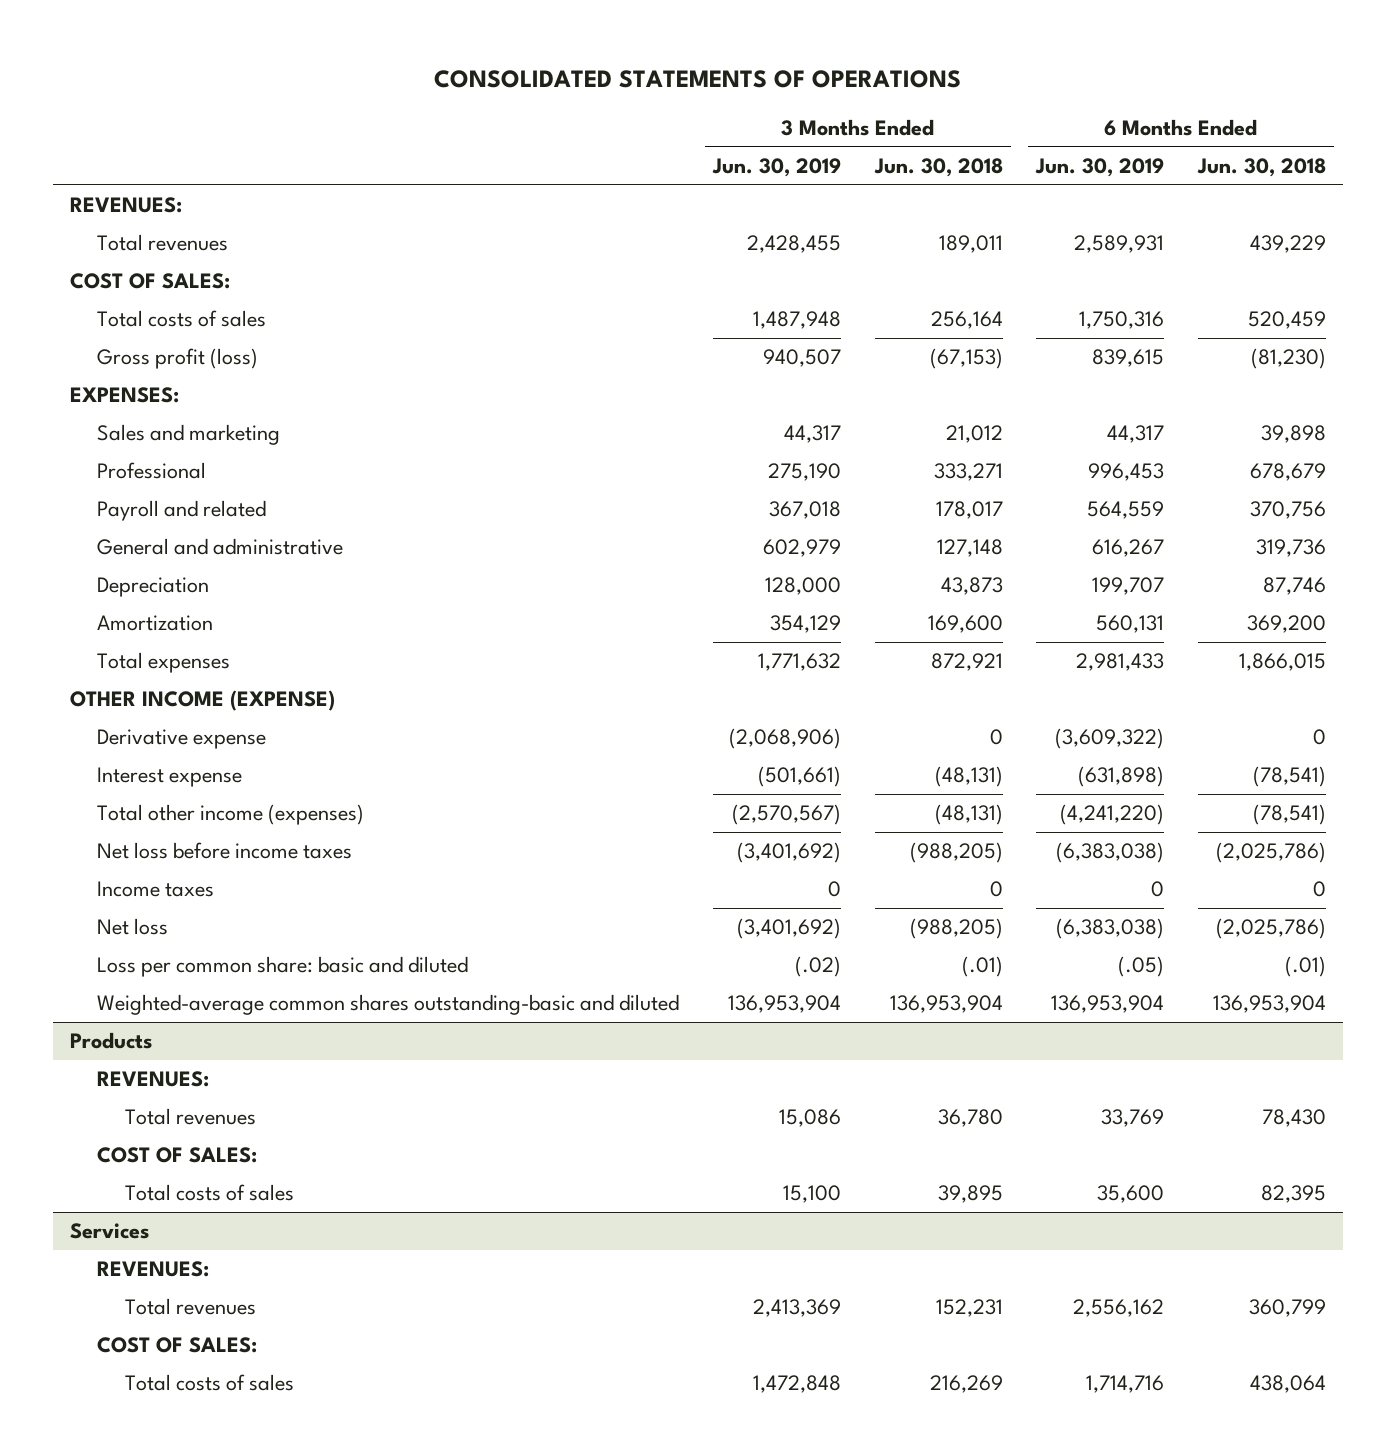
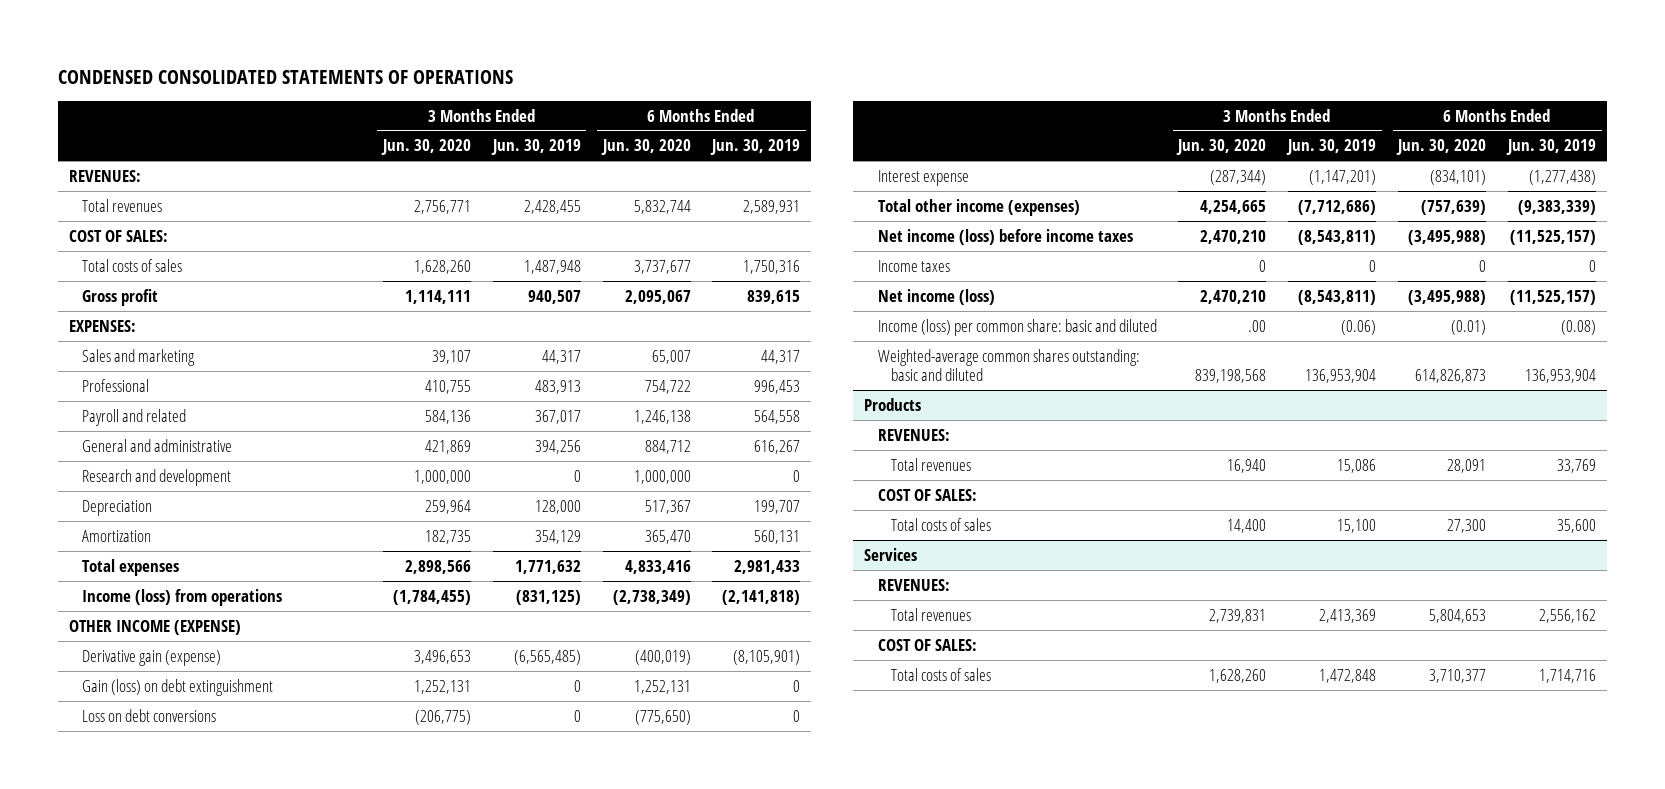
- CONSOLIDATED STATEMENTS OF OPERATIONS
+ CONDENSED CONSOLIDATED STATEMENTS OF OPERATIONS
- | 3 Months Ended Jun. 30, 2019 | 3 Months Ended Jun. 30, 2018 | 6 Months Ended Jun. 30, 2019 | 6 Months Ended Jun. 30, 2018
+ | 3 Months Ended Jun. 30, 2020 | 3 Months Ended Jun. 30, 2019 | 6 Months Ended Jun. 30, 2020 | 6 Months Ended Jun. 30, 2019
- Gross profit (loss) | 940,507 | (67,153) | 839,615 | (81,230)
+ Gross profit | 1,114,111 | 940,507 | 2,095,067 | 839,615
- Professional | 275,190 | 333,271 | 996,453 | 678,679
- Payroll and related | 367,018 | 178,017 | 564,559 | 370,756
- General and administrative | 602,979 | 127,148 | 616,267 | 319,736
+ Professional | 410,755 | 483,913 | 754,722 | 996,453
+ Payroll and related | 584,136 | 367,017 | 1,246,138 | 564,558
+ General and administrative | 421,869 | 394,256 | 884,712 | 616,267
+ Research and development | 1,000,000 | 0 | 1,000,000 | 0
+ Income (loss) from operations | (1,784,455) | (831,125) | (2,738,349) | (2,141,818)
- Derivative expense | (2,068,906) | 0 | (3,609,322) | 0
- Interest expense | (501,661) | (48,131) | (631,898) | (78,541)
- Total other income (expenses) | (2,570,567) | (48,131) | (4,241,220) | (78,541)
- Net loss before income taxes | (3,401,692) | (988,205) | (6,383,038) | (2,025,786)
+ Derivative gain (expense) | 3,496,653 | (6,565,485) | (400,019) | (8,105,901)
+ Gain (loss) on debt extinguishment | 1,252,131 | 0 | 1,252,131 | 0
+ Loss on debt conversions | (206,775) | 0 | (775,650) | 0
+ Interest expense | (287,344) | (1,147,201) | (834,101) | (1,277,438)
+ Total other income (expenses) | 4,254,665 | (7,712,686) | (757,639) | (9,383,339)
+ Net income (loss) before income taxes | 2,470,210 | (8,543,811) | (3,495,988) | (11,525,157)
- Net loss | (3,401,692) | (988,205) | (6,383,038) | (2,025,786)
- Loss per common share: basic and diluted | (.02) | (.01) | (.05) | (.01)
- Weighted-average common shares outstanding-basic and diluted | 136,953,904 | 136,953,904 | 136,953,904 | 136,953,904
+ Net income (loss) | 2,470,210 | (8,543,811) | (3,495,988) | (11,525,157)
+ Income (loss) per common share: basic and diluted | .00 | (0.06) | (0.01) | (0.08)
+ Weighted-average common shares outstanding: basic and diluted | 839,198,568 | 136,953,904 | 614,826,873 | 136,953,904

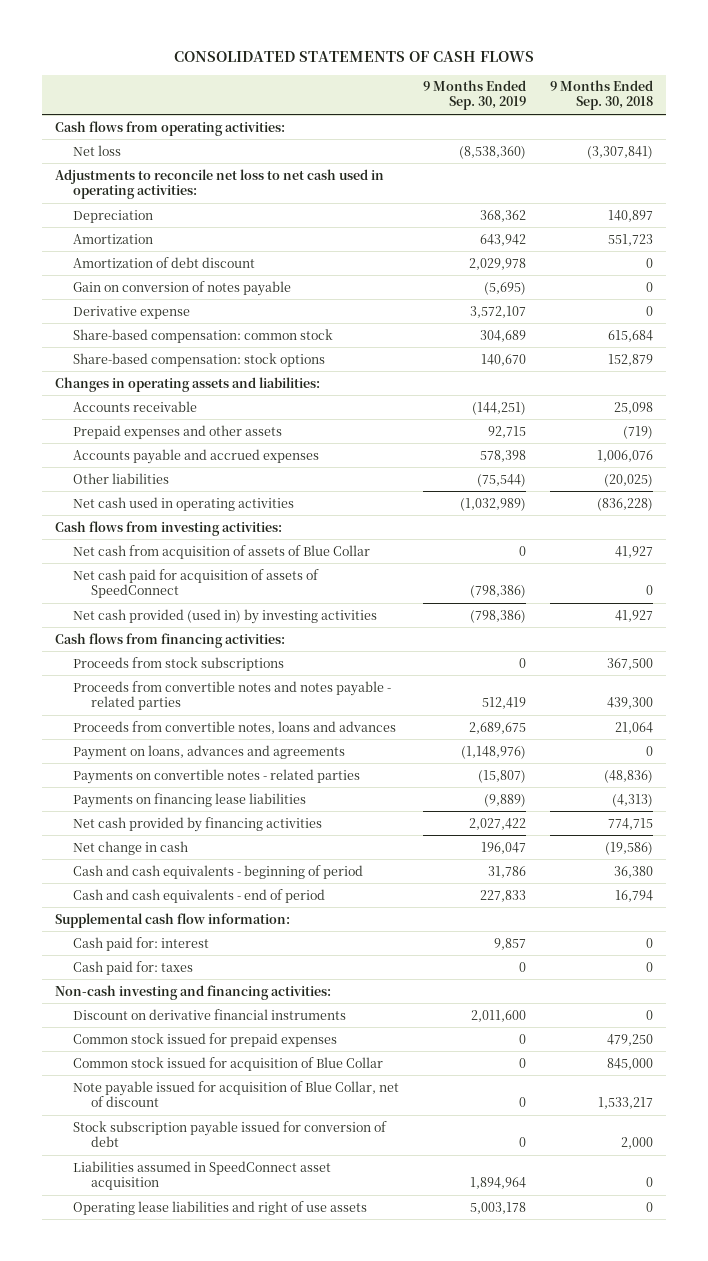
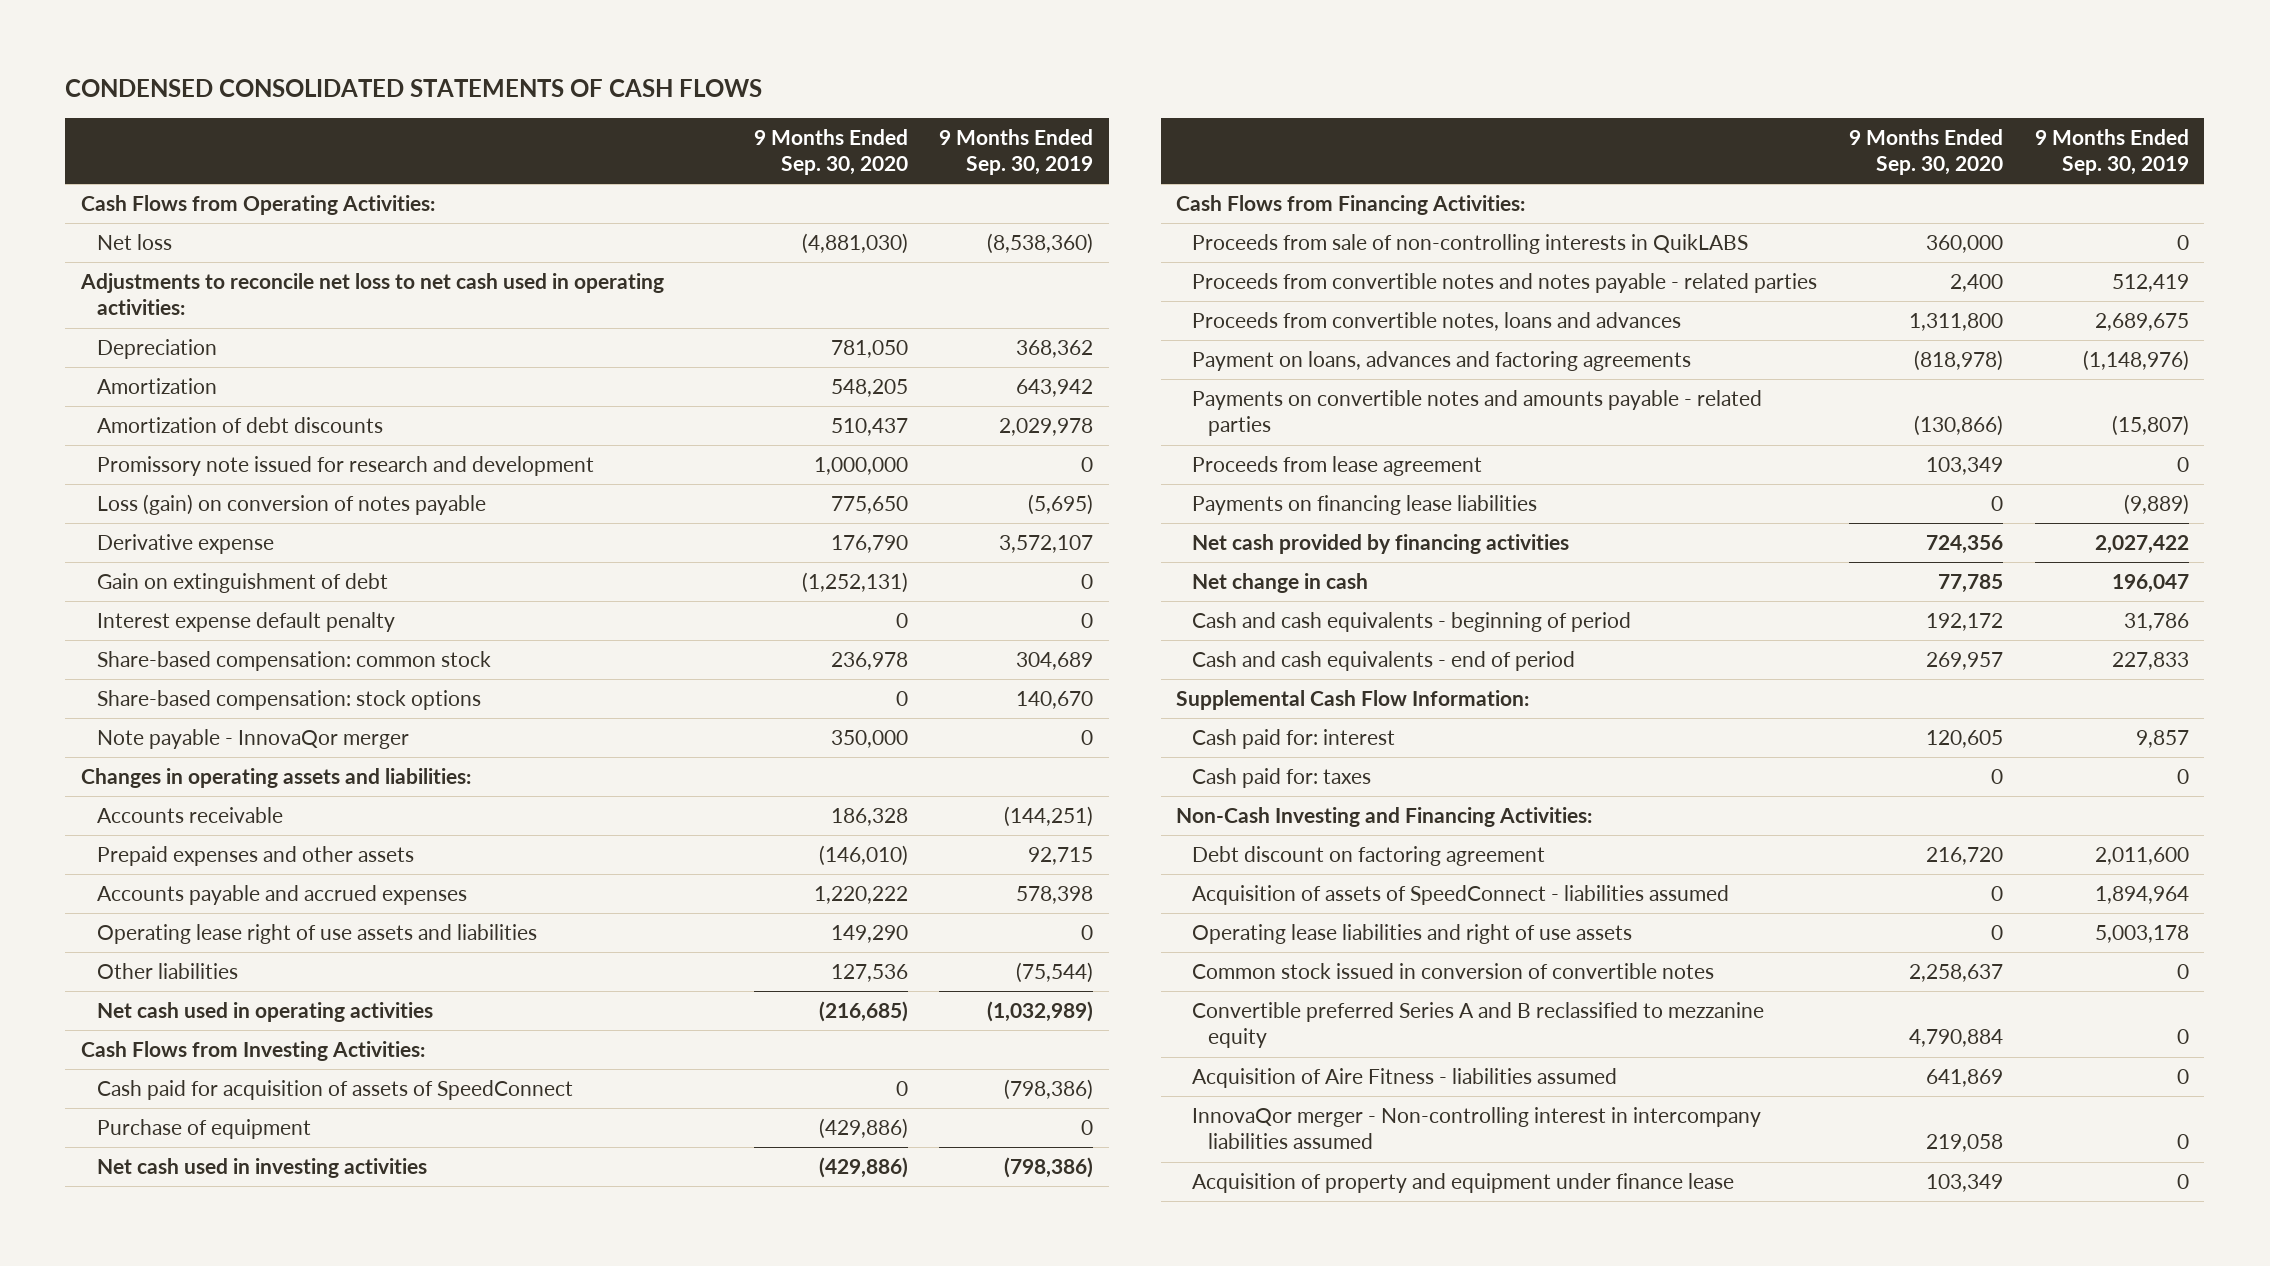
- CONSOLIDATED STATEMENTS OF CASH FLOWS
+ CONDENSED CONSOLIDATED STATEMENTS OF CASH FLOWS
- | 9 Months Ended Sep. 30, 2019 | 9 Months Ended Sep. 30, 2018
+ | 9 Months Ended Sep. 30, 2020 | 9 Months Ended Sep. 30, 2019
- Cash flows from operating activities:
+ Cash Flows from Operating Activities:
- Amortization of debt discount | 2,029,978 | 0
- Gain on conversion of notes payable | (5,695) | 0
+ Amortization of debt discounts | 510,437 | 2,029,978
+ Promissory note issued for research and development | 1,000,000 | 0
+ Loss (gain) on conversion of notes payable | 775,650 | (5,695)
+ Gain on extinguishment of debt | (1,252,131) | 0
+ Interest expense default penalty | 0 | 0
+ Note payable - InnovaQor merger | 350,000 | 0
+ Operating lease right of use assets and liabilities | 149,290 | 0
- Cash flows from investing activities:
- Net cash from acquisition of assets of Blue Collar | 0 | 41,927
- Net cash paid for acquisition of assets of SpeedConnect | (798,386) | 0
- Net cash provided (used in) by investing activities | (798,386) | 41,927
- Cash flows from financing activities:
- Proceeds from stock subscriptions | 0 | 367,500
+ Cash Flows from Investing Activities:
+ Cash paid for acquisition of assets of SpeedConnect | 0 | (798,386)
+ Purchase of equipment | (429,886) | 0
+ Net cash used in investing activities | (429,886) | (798,386)
+ Cash Flows from Financing Activities:
+ Proceeds from sale of non-controlling interests in QuikLABS | 360,000 | 0
- Payment on loans, advances and agreements | (1,148,976) | 0
- Payments on convertible notes - related parties | (15,807) | (48,836)
+ Payment on loans, advances and factoring agreements | (818,978) | (1,148,976)
+ Payments on convertible notes and amounts payable - related parties | (130,866) | (15,807)
+ Proceeds from lease agreement | 103,349 | 0
- Supplemental cash flow information:
+ Supplemental Cash Flow Information:
- Non-cash investing and financing activities:
- Discount on derivative financial instruments | 2,011,600 | 0
- Common stock issued for prepaid expenses | 0 | 479,250
- Common stock issued for acquisition of Blue Collar | 0 | 845,000
- Note payable issued for acquisition of Blue Collar, net of discount | 0 | 1,533,217
- Stock subscription payable issued for conversion of debt | 0 | 2,000
- Liabilities assumed in SpeedConnect asset acquisition | 1,894,964 | 0
+ Non-Cash Investing and Financing Activities:
+ Debt discount on factoring agreement | 216,720 | 2,011,600
+ Acquisition of assets of SpeedConnect - liabilities assumed | 0 | 1,894,964
+ Common stock issued in conversion of convertible notes | 2,258,637 | 0
+ Convertible preferred Series A and B reclassified to mezzanine equity | 4,790,884 | 0
+ Acquisition of Aire Fitness - liabilities assumed | 641,869 | 0
+ InnovaQor merger - Non-controlling interest in intercompany liabilities assumed | 219,058 | 0
+ Acquisition of property and equipment under finance lease | 103,349 | 0

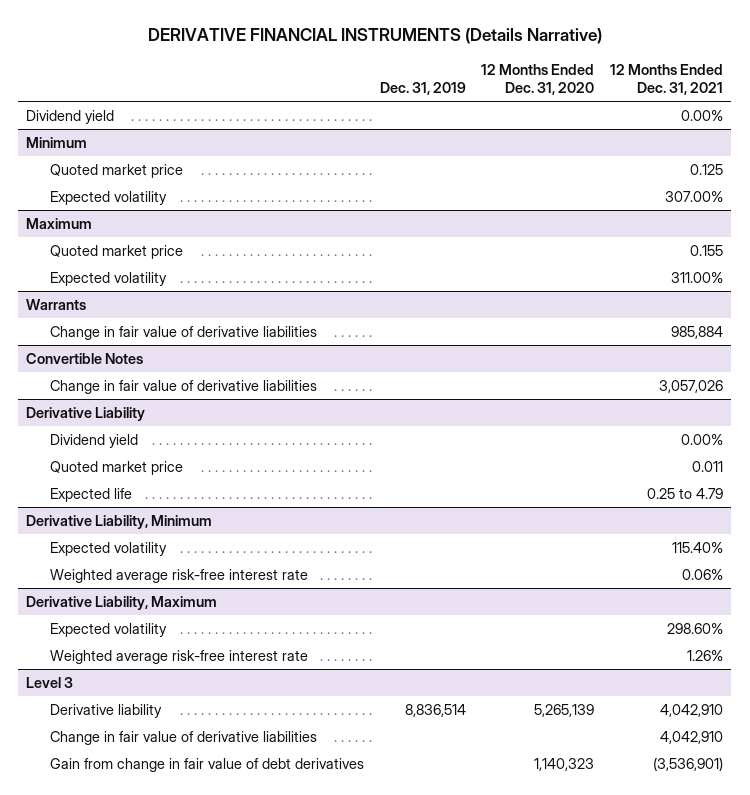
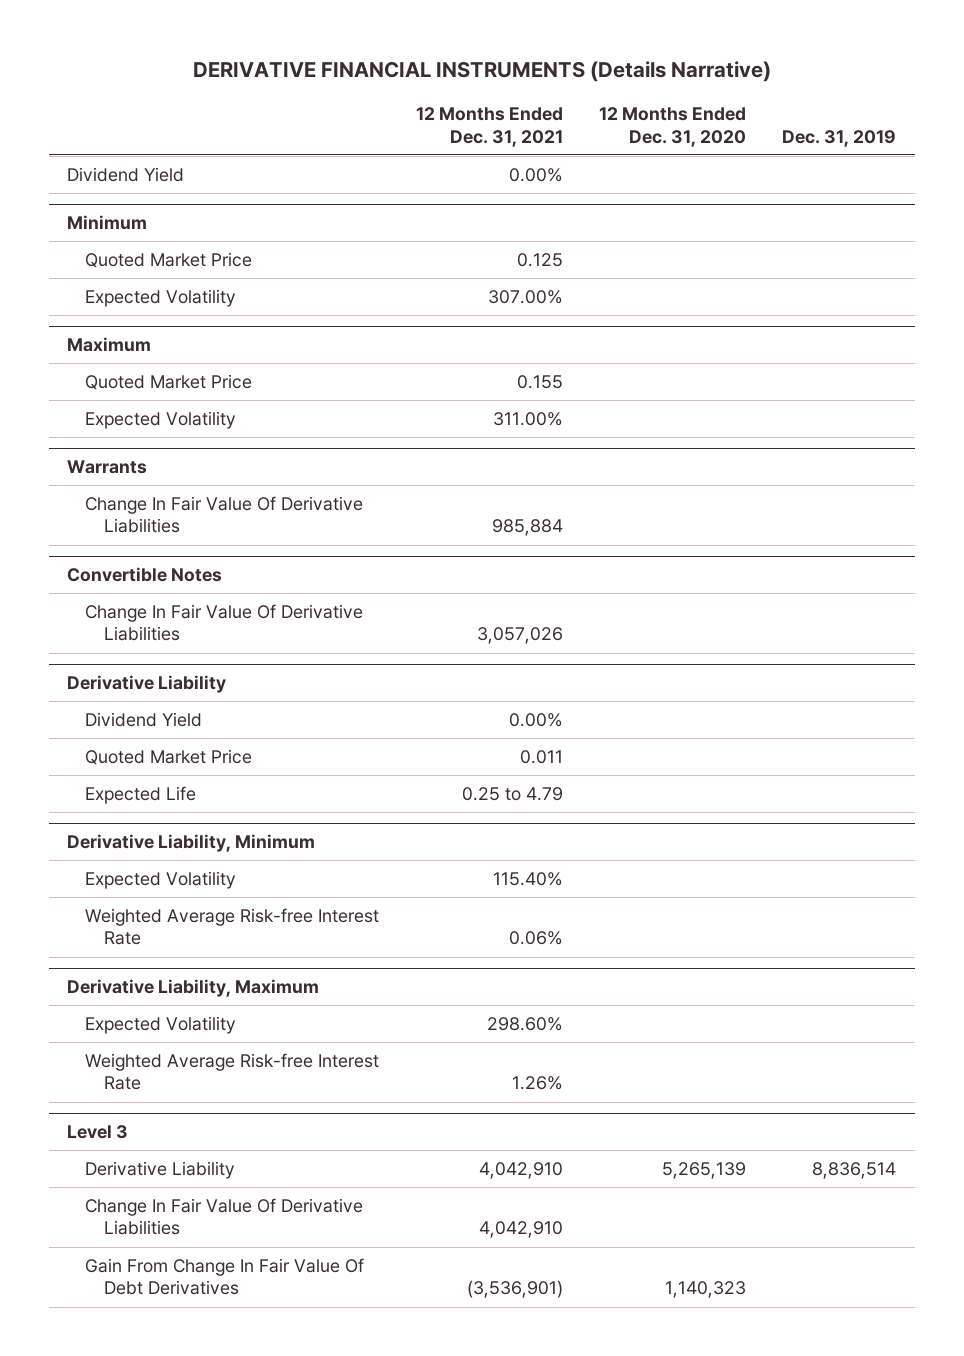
- | Dec. 31, 2019 | 12 Months Ended Dec. 31, 2020 | 12 Months Ended Dec. 31, 2021
+ | 12 Months Ended Dec. 31, 2021 | 12 Months Ended Dec. 31, 2020 | Dec. 31, 2019
- Dividend yield | | | 0.00%
+ Dividend Yield | 0.00% | |
@ Minimum
- Quoted market price | | | 0.125
- Expected volatility | | | 307.00%
+ Quoted Market Price | 0.125 | |
+ Expected Volatility | 307.00% | |
@ Maximum
- Quoted market price | | | 0.155
- Expected volatility | | | 311.00%
+ Quoted Market Price | 0.155 | |
+ Expected Volatility | 311.00% | |
@ Warrants
- Change in fair value of derivative liabilities | | | 985,884
+ Change In Fair Value Of Derivative Liabilities | 985,884 | |
@ Convertible Notes
- Change in fair value of derivative liabilities | | | 3,057,026
+ Change In Fair Value Of Derivative Liabilities | 3,057,026 | |
@ Derivative Liability
- Dividend yield | | | 0.00%
- Quoted market price | | | 0.011
- Expected life | | | 0.25 to 4.79
+ Dividend Yield | 0.00% | |
+ Quoted Market Price | 0.011 | |
+ Expected Life | 0.25 to 4.79 | |
@ Derivative Liability, Minimum
- Expected volatility | | | 115.40%
- Weighted average risk-free interest rate | | | 0.06%
+ Expected Volatility | 115.40% | |
+ Weighted Average Risk-free Interest Rate | 0.06% | |
@ Derivative Liability, Maximum
- Expected volatility | | | 298.60%
- Weighted average risk-free interest rate | | | 1.26%
+ Expected Volatility | 298.60% | |
+ Weighted Average Risk-free Interest Rate | 1.26% | |
@ Level 3
- Derivative liability | 8,836,514 | 5,265,139 | 4,042,910
- Change in fair value of derivative liabilities | | | 4,042,910
- Gain from change in fair value of debt derivatives | | 1,140,323 | (3,536,901)
+ Derivative Liability | 4,042,910 | 5,265,139 | 8,836,514
+ Change In Fair Value Of Derivative Liabilities | 4,042,910 | |
+ Gain From Change In Fair Value Of Debt Derivatives | (3,536,901) | 1,140,323 |

